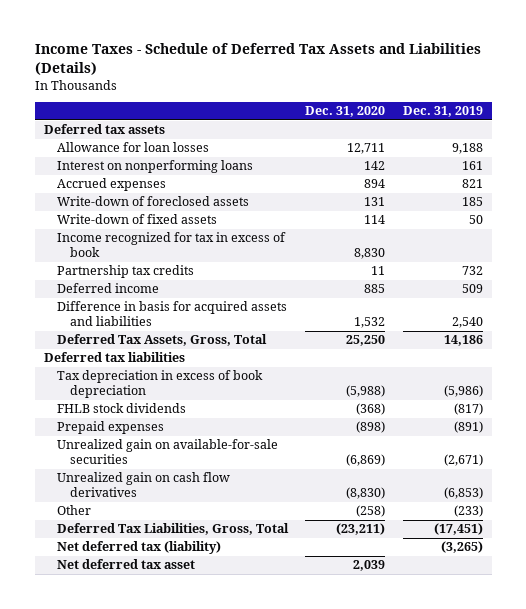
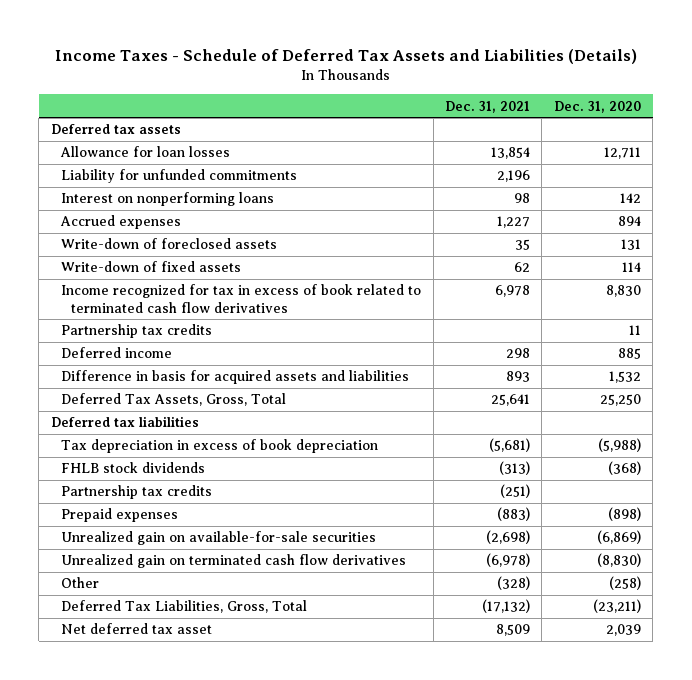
- | Dec. 31, 2020 | Dec. 31, 2019
+ | Dec. 31, 2021 | Dec. 31, 2020
+ Liability for unfunded commitments | 2,196 |
- Income recognized for tax in excess of book | 8,830 |
+ Income recognized for tax in excess of book related to terminated cash flow derivatives | 6,978 | 8,830
+ Partnership tax credits | (251) |
- Unrealized gain on cash flow derivatives | (8,830) | (6,853)
+ Unrealized gain on terminated cash flow derivatives | (6,978) | (8,830)
- Net deferred tax (liability) | | (3,265)

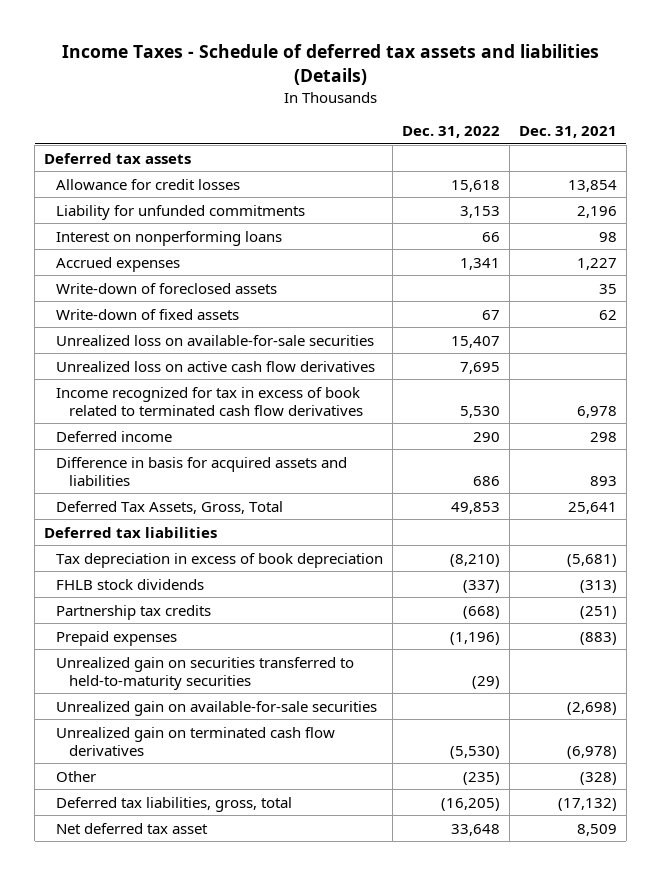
- Income Taxes - Schedule of Deferred Tax Assets and Liabilities (Details)
+ Income Taxes - Schedule of deferred tax assets and liabilities (Details)
- | Dec. 31, 2021 | Dec. 31, 2020
+ | Dec. 31, 2022 | Dec. 31, 2021
- Allowance for loan losses | 13,854 | 12,711
+ Allowance for credit losses | 15,618 | 13,854
+ Unrealized loss on available-for-sale securities | 15,407 |
+ Unrealized loss on active cash flow derivatives | 7,695 |
- Partnership tax credits | | 11
+ Unrealized gain on securities transferred to held-to-maturity securities | (29) |
- Deferred Tax Liabilities, Gross, Total | (17,132) | (23,211)
+ Deferred tax liabilities, gross, total | (16,205) | (17,132)

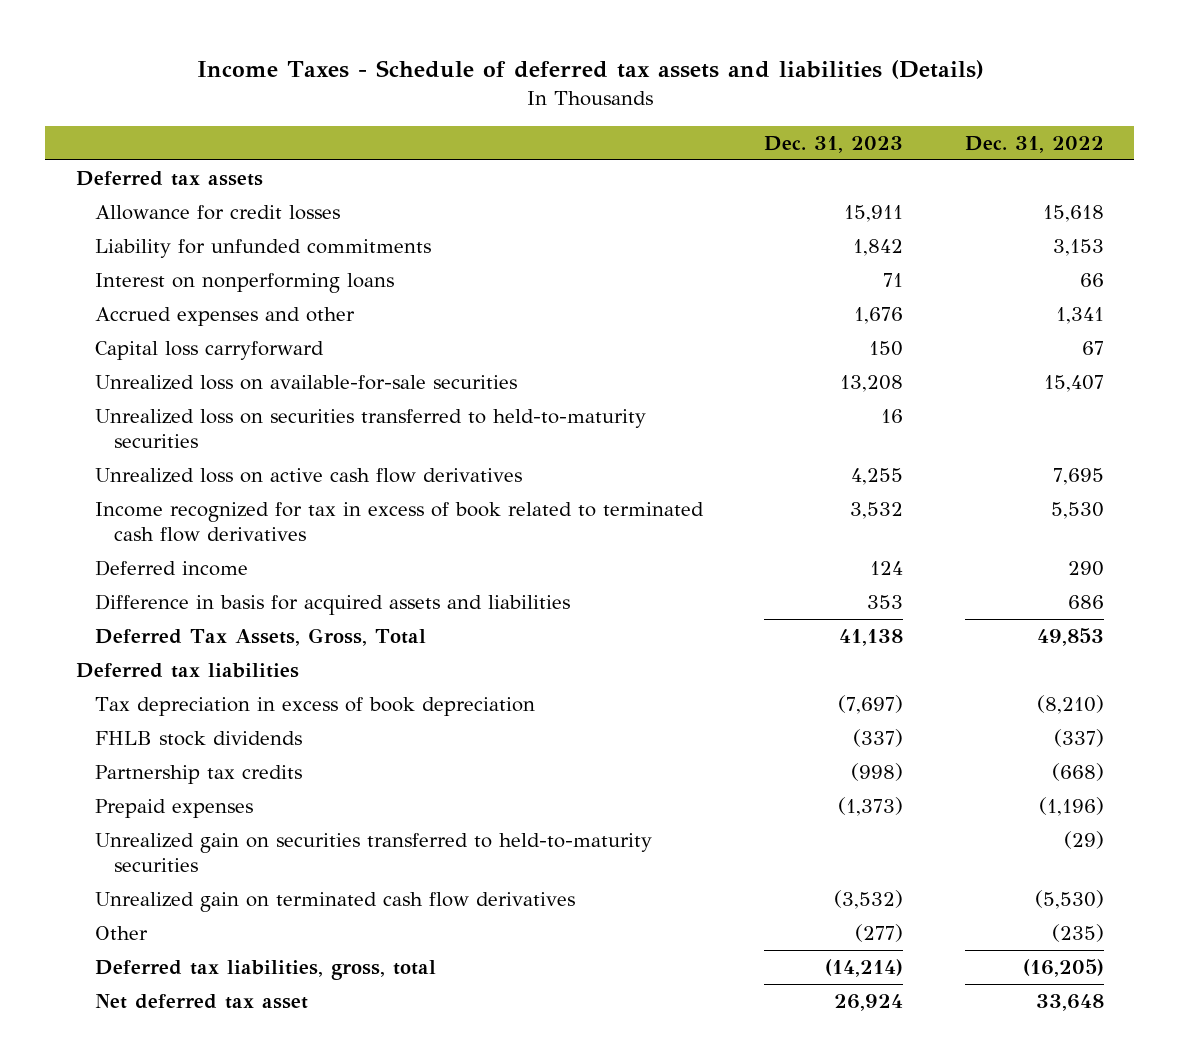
- | Dec. 31, 2022 | Dec. 31, 2021
+ | Dec. 31, 2023 | Dec. 31, 2022
- Accrued expenses | 1,341 | 1,227
- Write-down of foreclosed assets | | 35
- Write-down of fixed assets | 67 | 62
+ Accrued expenses and other | 1,676 | 1,341
+ Capital loss carryforward | 150 | 67
+ Unrealized loss on securities transferred to held-to-maturity securities | 16 |
- Unrealized gain on available-for-sale securities | | (2,698)

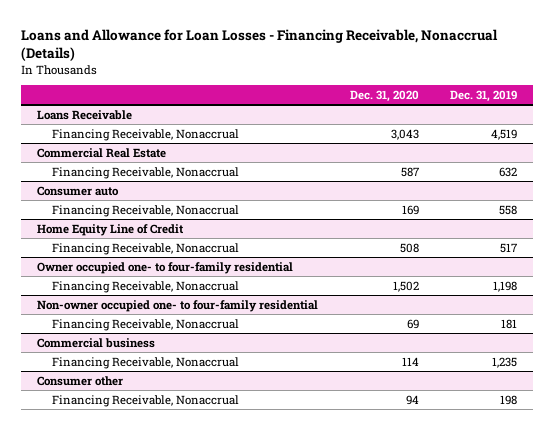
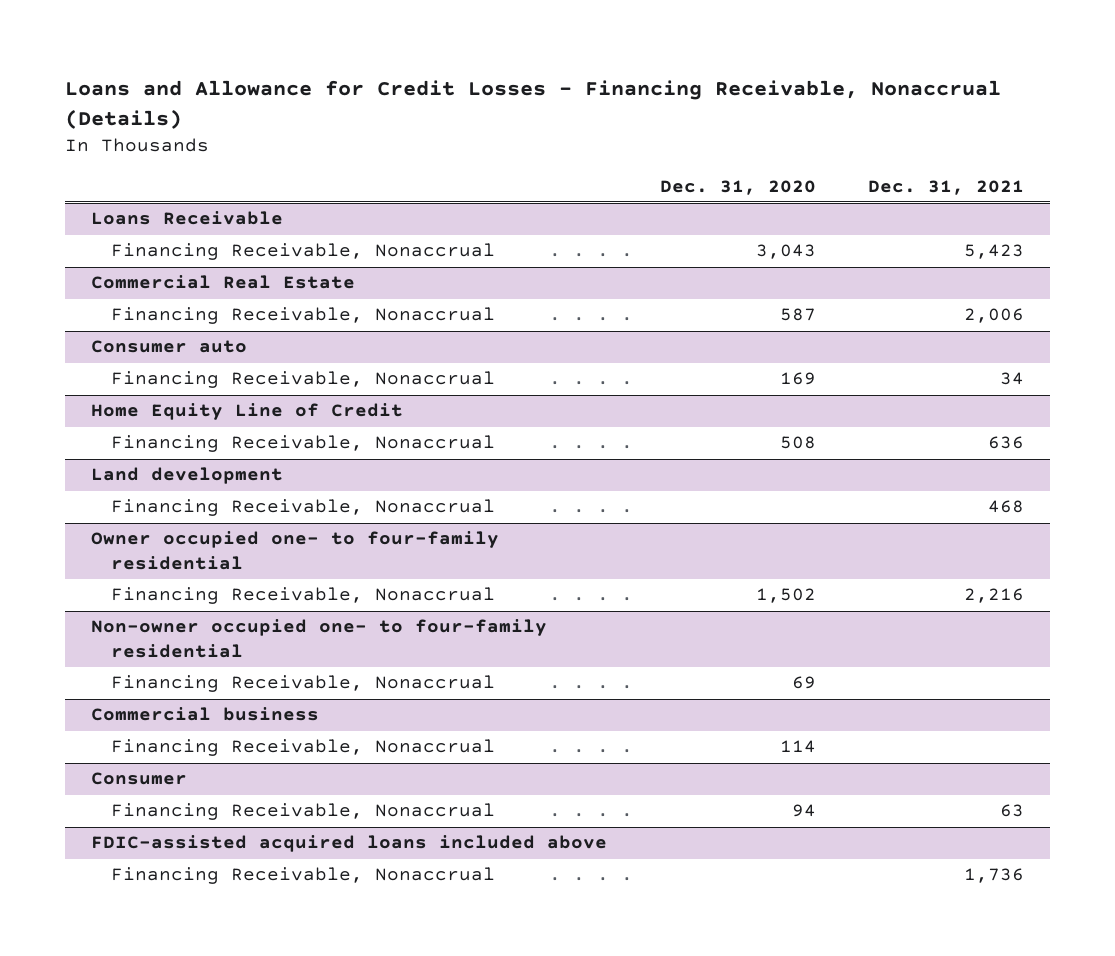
- Loans and Allowance for Loan Losses - Financing Receivable, Nonaccrual (Details)
+ Loans and Allowance for Credit Losses - Financing Receivable, Nonaccrual (Details)
- | Dec. 31, 2020 | Dec. 31, 2019
+ | Dec. 31, 2020 | Dec. 31, 2021
+ Land development
+ Financing Receivable, Nonaccrual | | 468
- Consumer other
+ Consumer
+ FDIC-assisted acquired loans included above
+ Financing Receivable, Nonaccrual | | 1,736

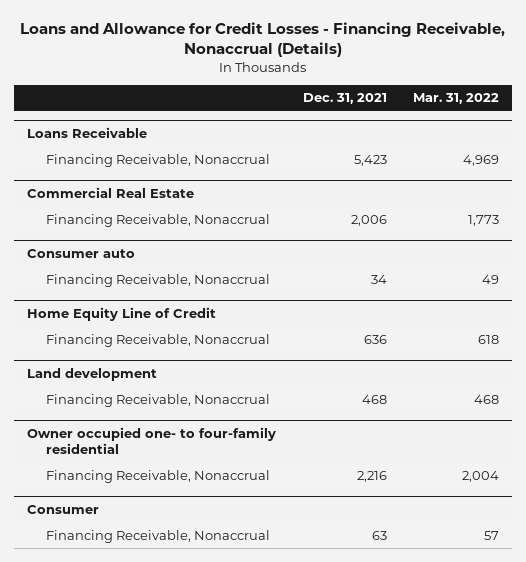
- | Dec. 31, 2020 | Dec. 31, 2021
+ | Dec. 31, 2021 | Mar. 31, 2022
- Non-owner occupied one- to four-family residential
- Financing Receivable, Nonaccrual | 69 |
- Commercial business
- Financing Receivable, Nonaccrual | 114 |
- FDIC-assisted acquired loans included above
- Financing Receivable, Nonaccrual | | 1,736

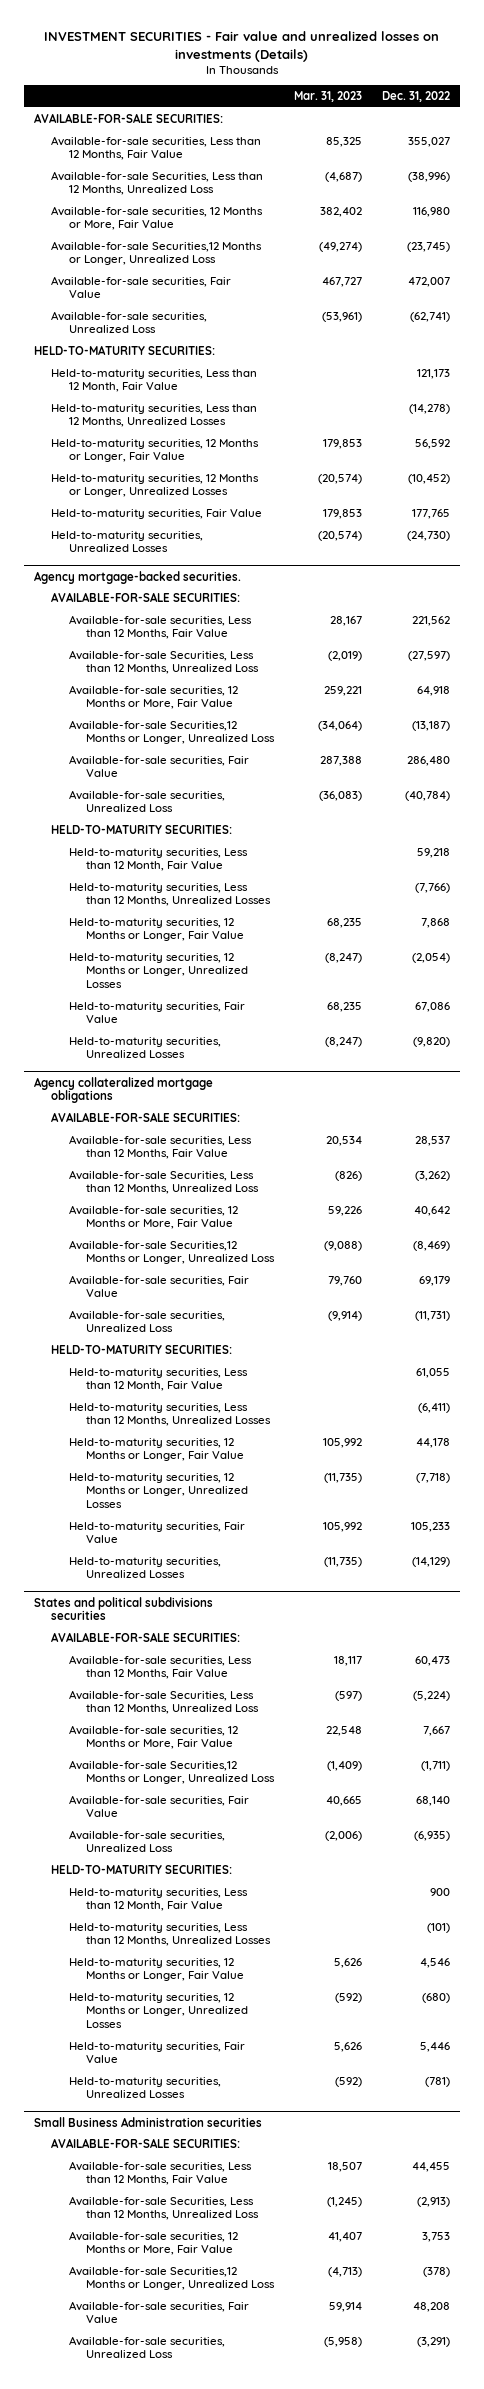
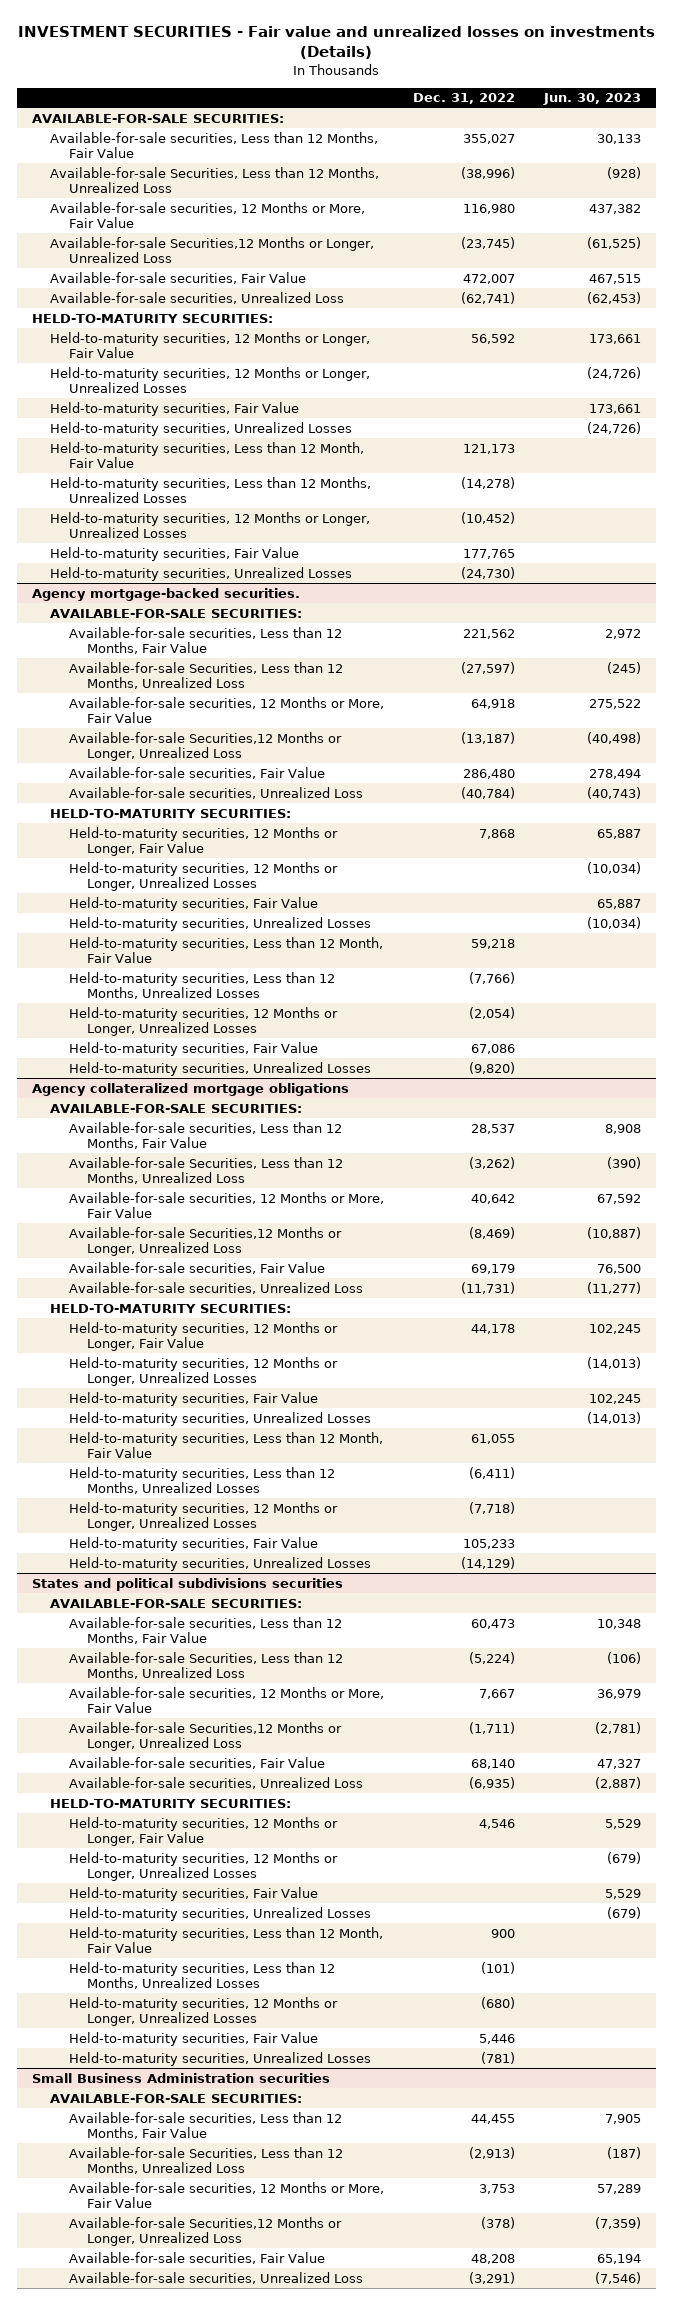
- | Mar. 31, 2023 | Dec. 31, 2022
+ | Dec. 31, 2022 | Jun. 30, 2023
moved up: Held-to-maturity securities, 12 Months or Longer, Fair Value | 56,592 | 173,661
+ Held-to-maturity securities, 12 Months or Longer, Unrealized Losses | | (24,726)
+ Held-to-maturity securities, Fair Value | | 173,661
+ Held-to-maturity securities, Unrealized Losses | | (24,726)
@ Agency mortgage-backed securities.
moved up: Held-to-maturity securities, 12 Months or Longer, Fair Value | 7,868 | 65,887
+ Held-to-maturity securities, 12 Months or Longer, Unrealized Losses | | (10,034)
+ Held-to-maturity securities, Fair Value | | 65,887
+ Held-to-maturity securities, Unrealized Losses | | (10,034)
@ Agency collateralized mortgage obligations
moved up: Held-to-maturity securities, 12 Months or Longer, Fair Value | 44,178 | 102,245
+ Held-to-maturity securities, 12 Months or Longer, Unrealized Losses | | (14,013)
+ Held-to-maturity securities, Fair Value | | 102,245
+ Held-to-maturity securities, Unrealized Losses | | (14,013)
@ States and political subdivisions securities
moved up: Held-to-maturity securities, 12 Months or Longer, Fair Value | 4,546 | 5,529
+ Held-to-maturity securities, 12 Months or Longer, Unrealized Losses | | (679)
+ Held-to-maturity securities, Fair Value | | 5,529
+ Held-to-maturity securities, Unrealized Losses | | (679)

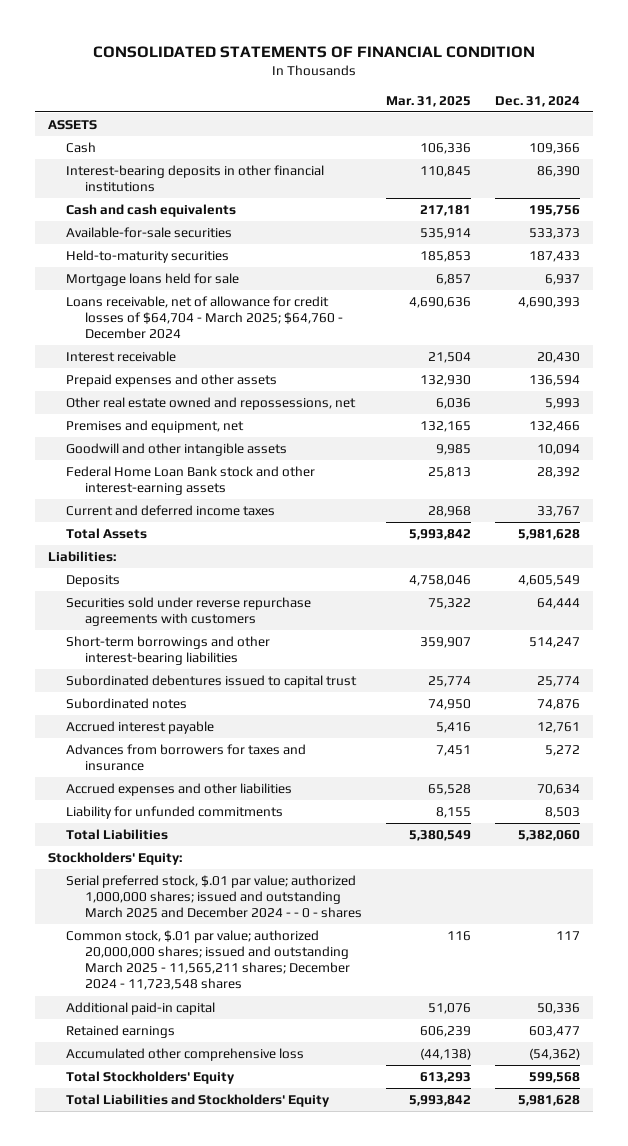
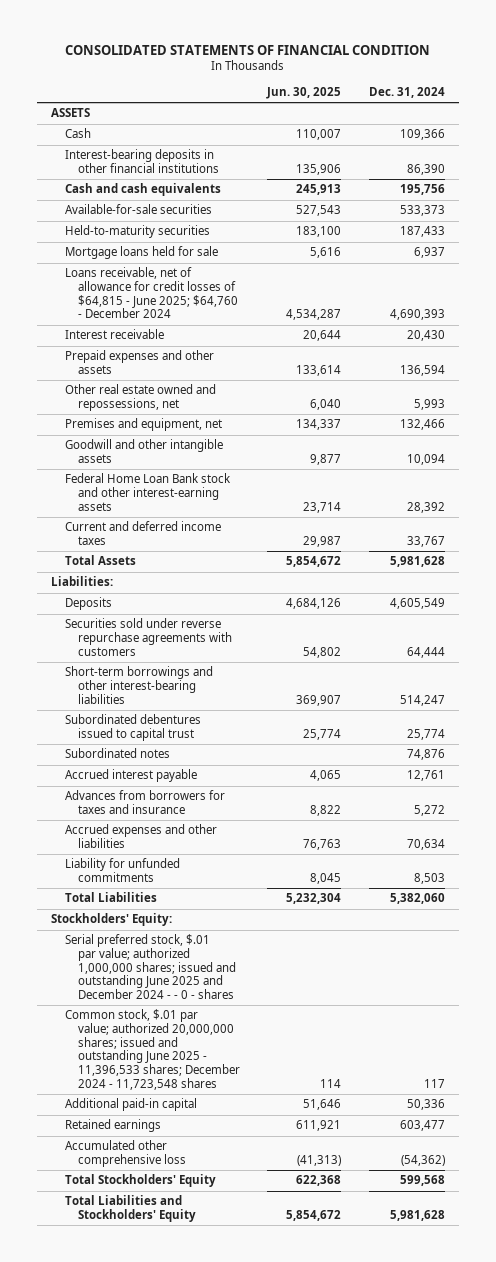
- | Mar. 31, 2025 | Dec. 31, 2024
+ | Jun. 30, 2025 | Dec. 31, 2024
- Loans receivable, net of allowance for credit losses of $64,704 - March 2025; $64,760 - December 2024 | 4,690,636 | 4,690,393
+ Loans receivable, net of allowance for credit losses of $64,815 - June 2025; $64,760 - December 2024 | 4,534,287 | 4,690,393
- Serial preferred stock, $.01 par value; authorized 1,000,000 shares; issued and outstanding March 2025 and December 2024 - - 0 - shares
- Common stock, $.01 par value; authorized 20,000,000 shares; issued and outstanding March 2025 - 11,565,211 shares; December 2024 - 11,723,548 shares | 116 | 117
+ Serial preferred stock, $.01 par value; authorized 1,000,000 shares; issued and outstanding June 2025 and December 2024 - - 0 - shares
+ Common stock, $.01 par value; authorized 20,000,000 shares; issued and outstanding June 2025 - 11,396,533 shares; December 2024 - 11,723,548 shares | 114 | 117

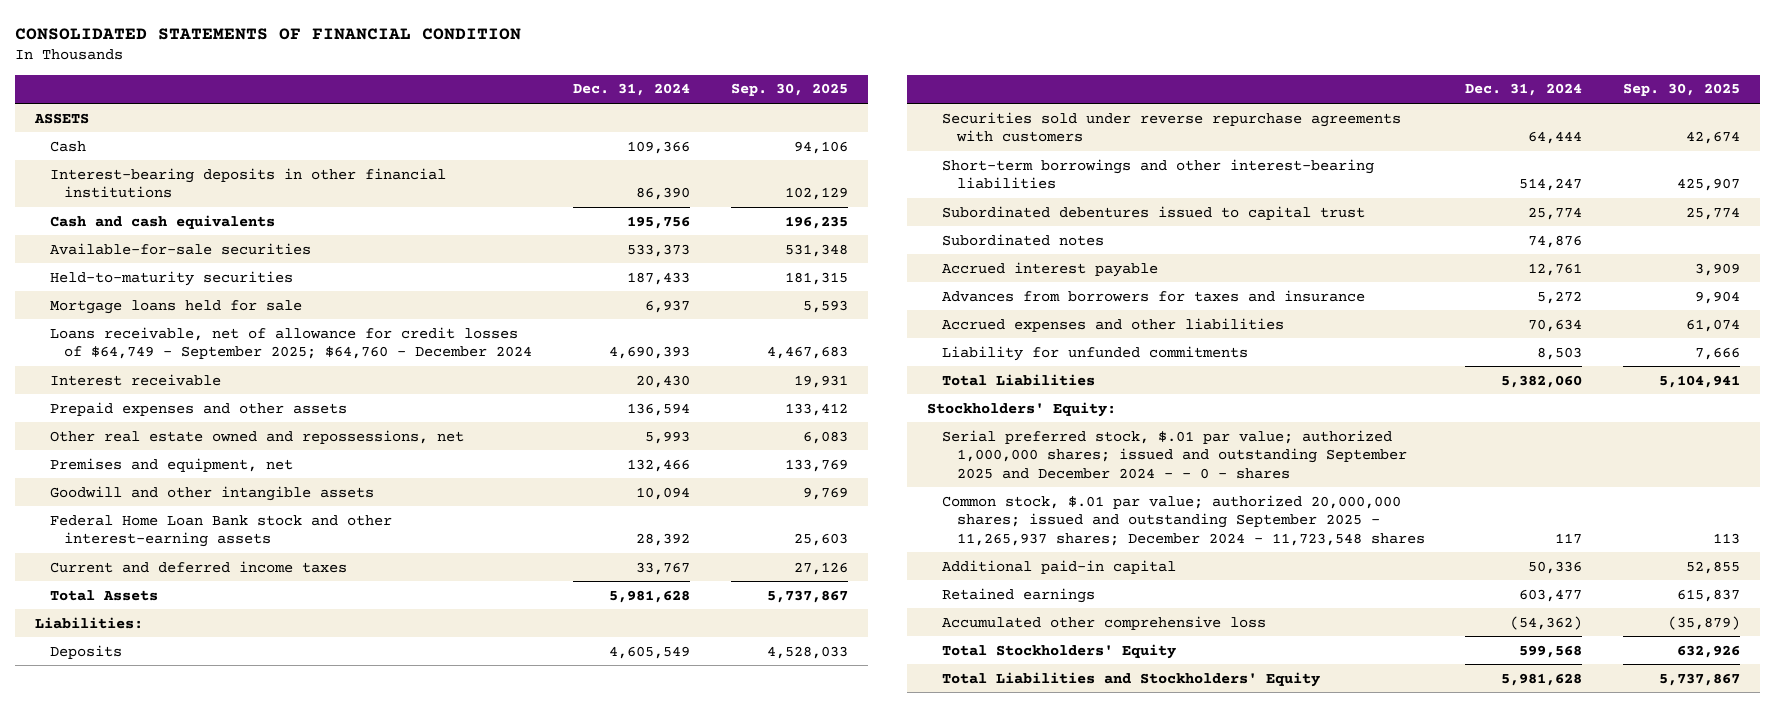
- | Jun. 30, 2025 | Dec. 31, 2024
+ | Dec. 31, 2024 | Sep. 30, 2025
- Loans receivable, net of allowance for credit losses of $64,815 - June 2025; $64,760 - December 2024 | 4,534,287 | 4,690,393
+ Loans receivable, net of allowance for credit losses of $64,749 - September 2025; $64,760 - December 2024 | 4,690,393 | 4,467,683
- Serial preferred stock, $.01 par value; authorized 1,000,000 shares; issued and outstanding June 2025 and December 2024 - - 0 - shares
- Common stock, $.01 par value; authorized 20,000,000 shares; issued and outstanding June 2025 - 11,396,533 shares; December 2024 - 11,723,548 shares | 114 | 117
+ Serial preferred stock, $.01 par value; authorized 1,000,000 shares; issued and outstanding September 2025 and December 2024 - - 0 - shares
+ Common stock, $.01 par value; authorized 20,000,000 shares; issued and outstanding September 2025 - 11,265,937 shares; December 2024 - 11,723,548 shares | 117 | 113

